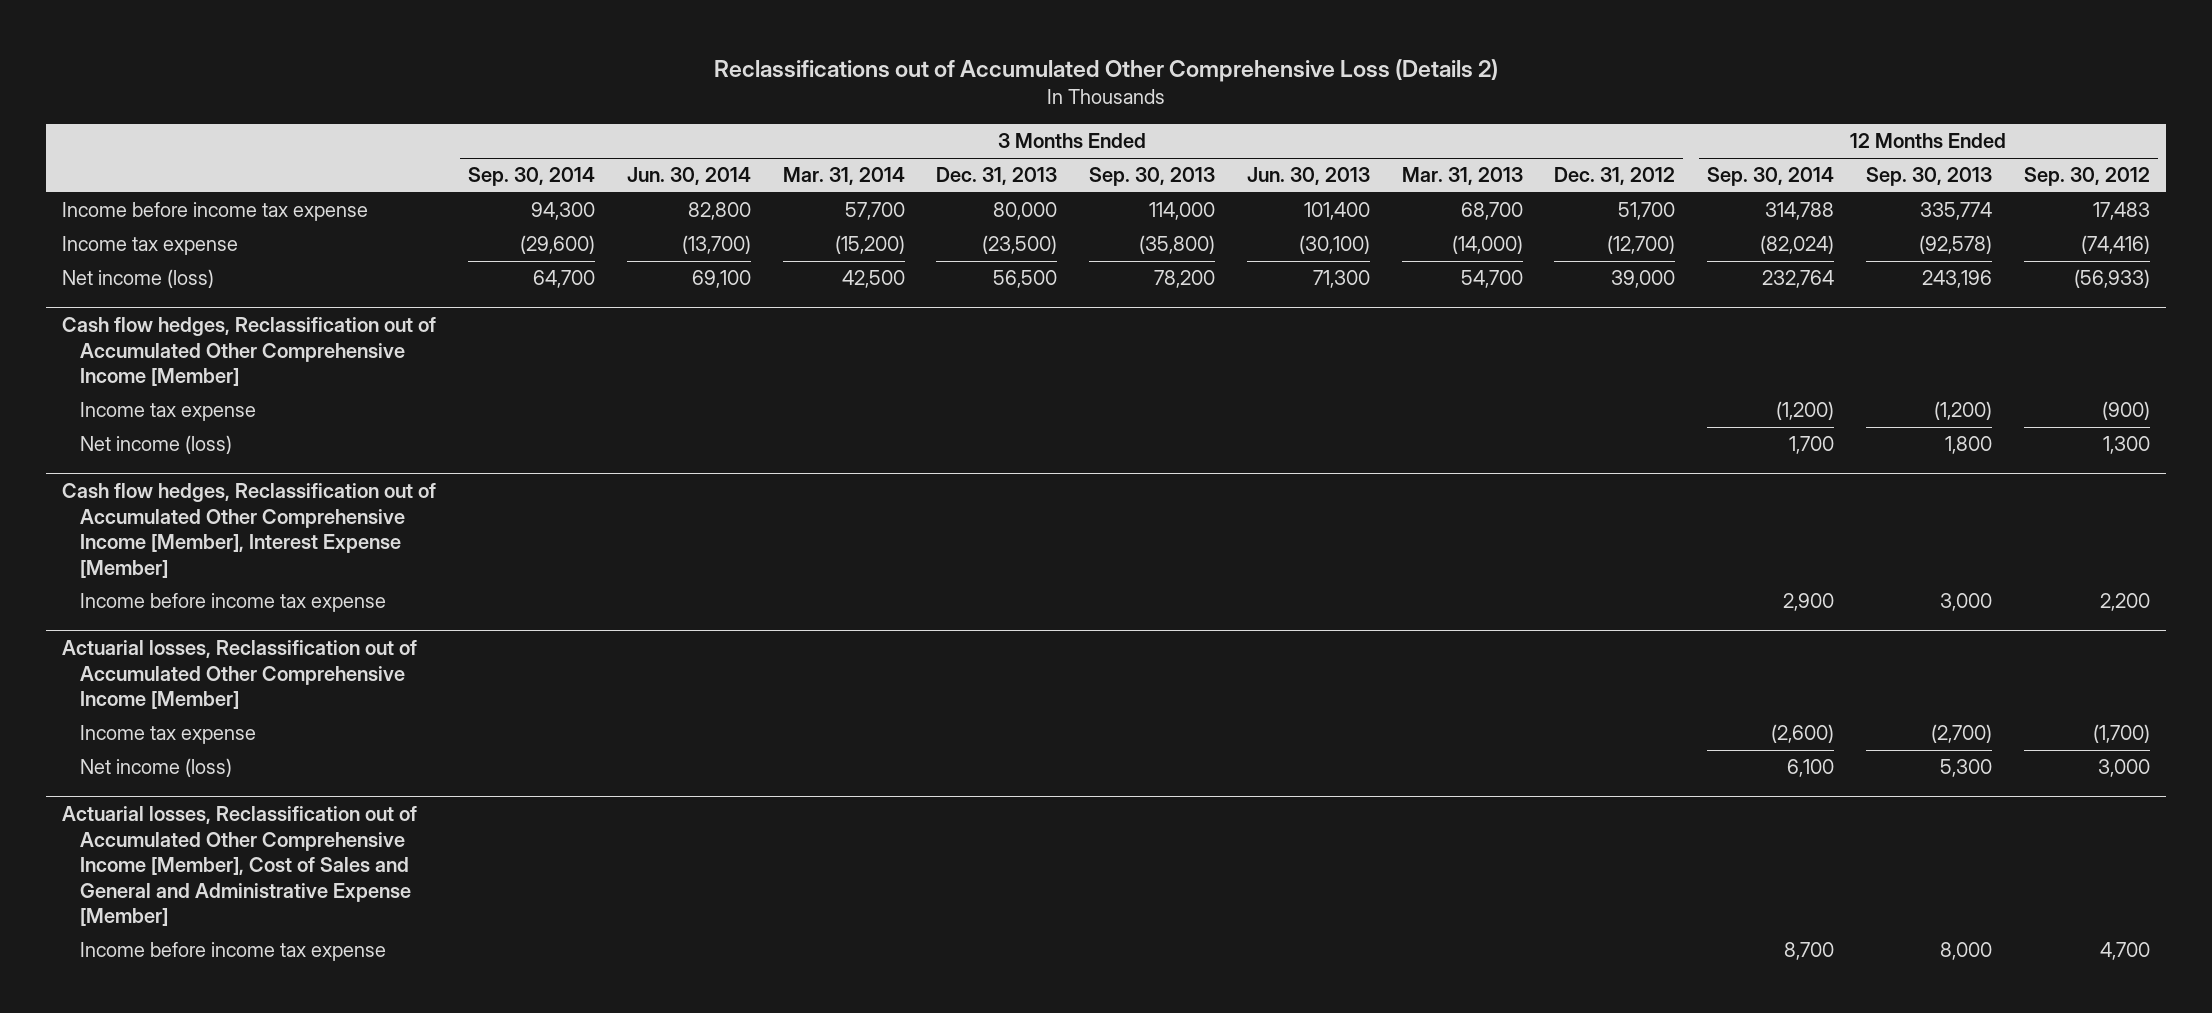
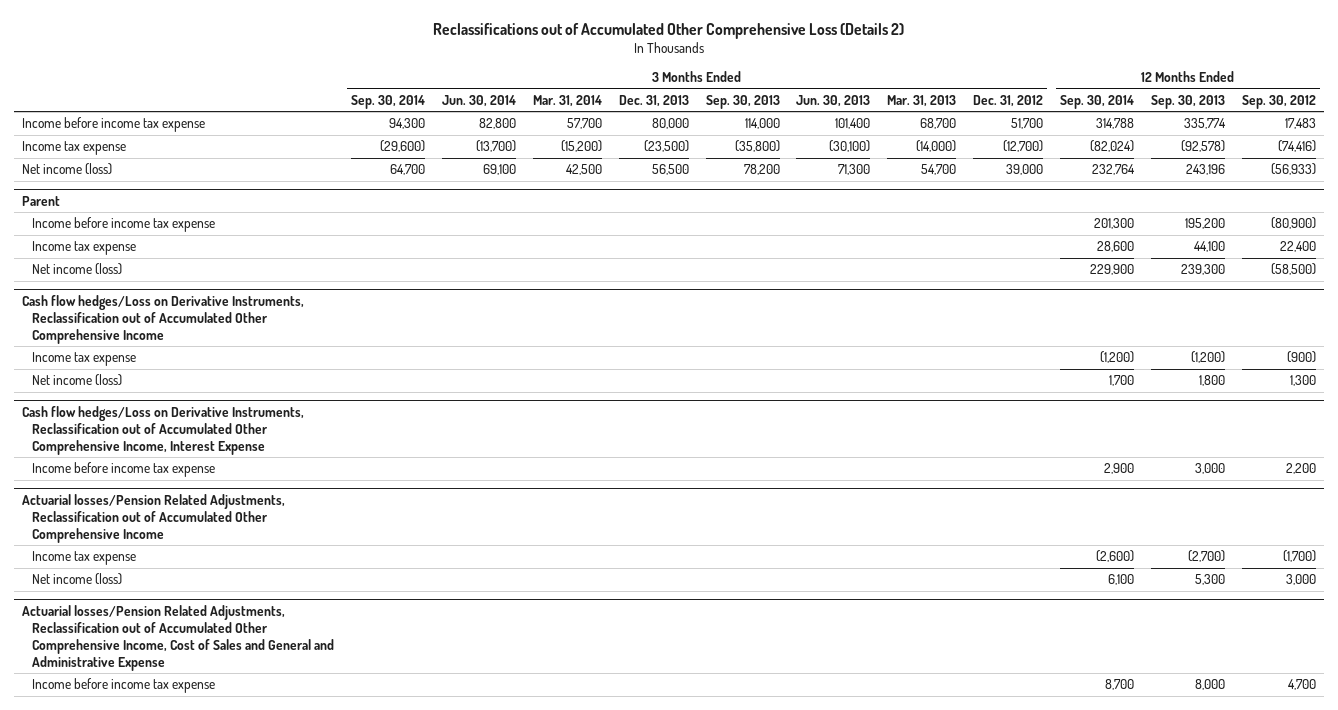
- Cash flow hedges, Reclassification out of Accumulated Other Comprehensive Income [Member]
+ Parent
+ Income before income tax expense | | | | | | | | | 201,300 | 195,200 | (80,900)
+ Income tax expense | | | | | | | | | 28,600 | 44,100 | 22,400
+ Net income (loss) | | | | | | | | | 229,900 | 239,300 | (58,500)
+ Cash flow hedges/Loss on Derivative Instruments, Reclassification out of Accumulated Other Comprehensive Income
- Cash flow hedges, Reclassification out of Accumulated Other Comprehensive Income [Member], Interest Expense [Member]
+ Cash flow hedges/Loss on Derivative Instruments, Reclassification out of Accumulated Other Comprehensive Income, Interest Expense
- Actuarial losses, Reclassification out of Accumulated Other Comprehensive Income [Member]
+ Actuarial losses/Pension Related Adjustments, Reclassification out of Accumulated Other Comprehensive Income
- Actuarial losses, Reclassification out of Accumulated Other Comprehensive Income [Member], Cost of Sales and General and Administrative Expense [Member]
+ Actuarial losses/Pension Related Adjustments, Reclassification out of Accumulated Other Comprehensive Income, Cost of Sales and General and Administrative Expense

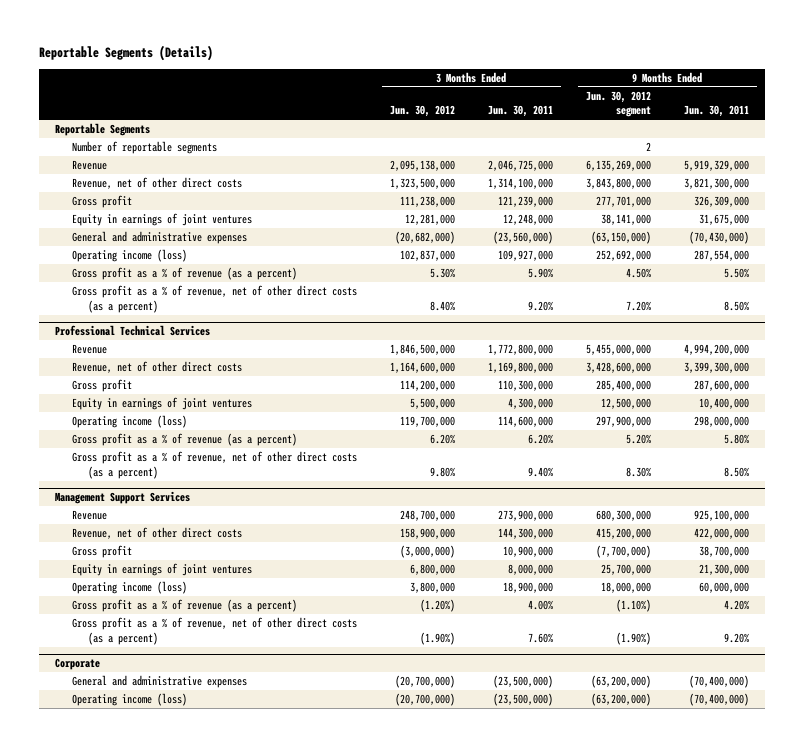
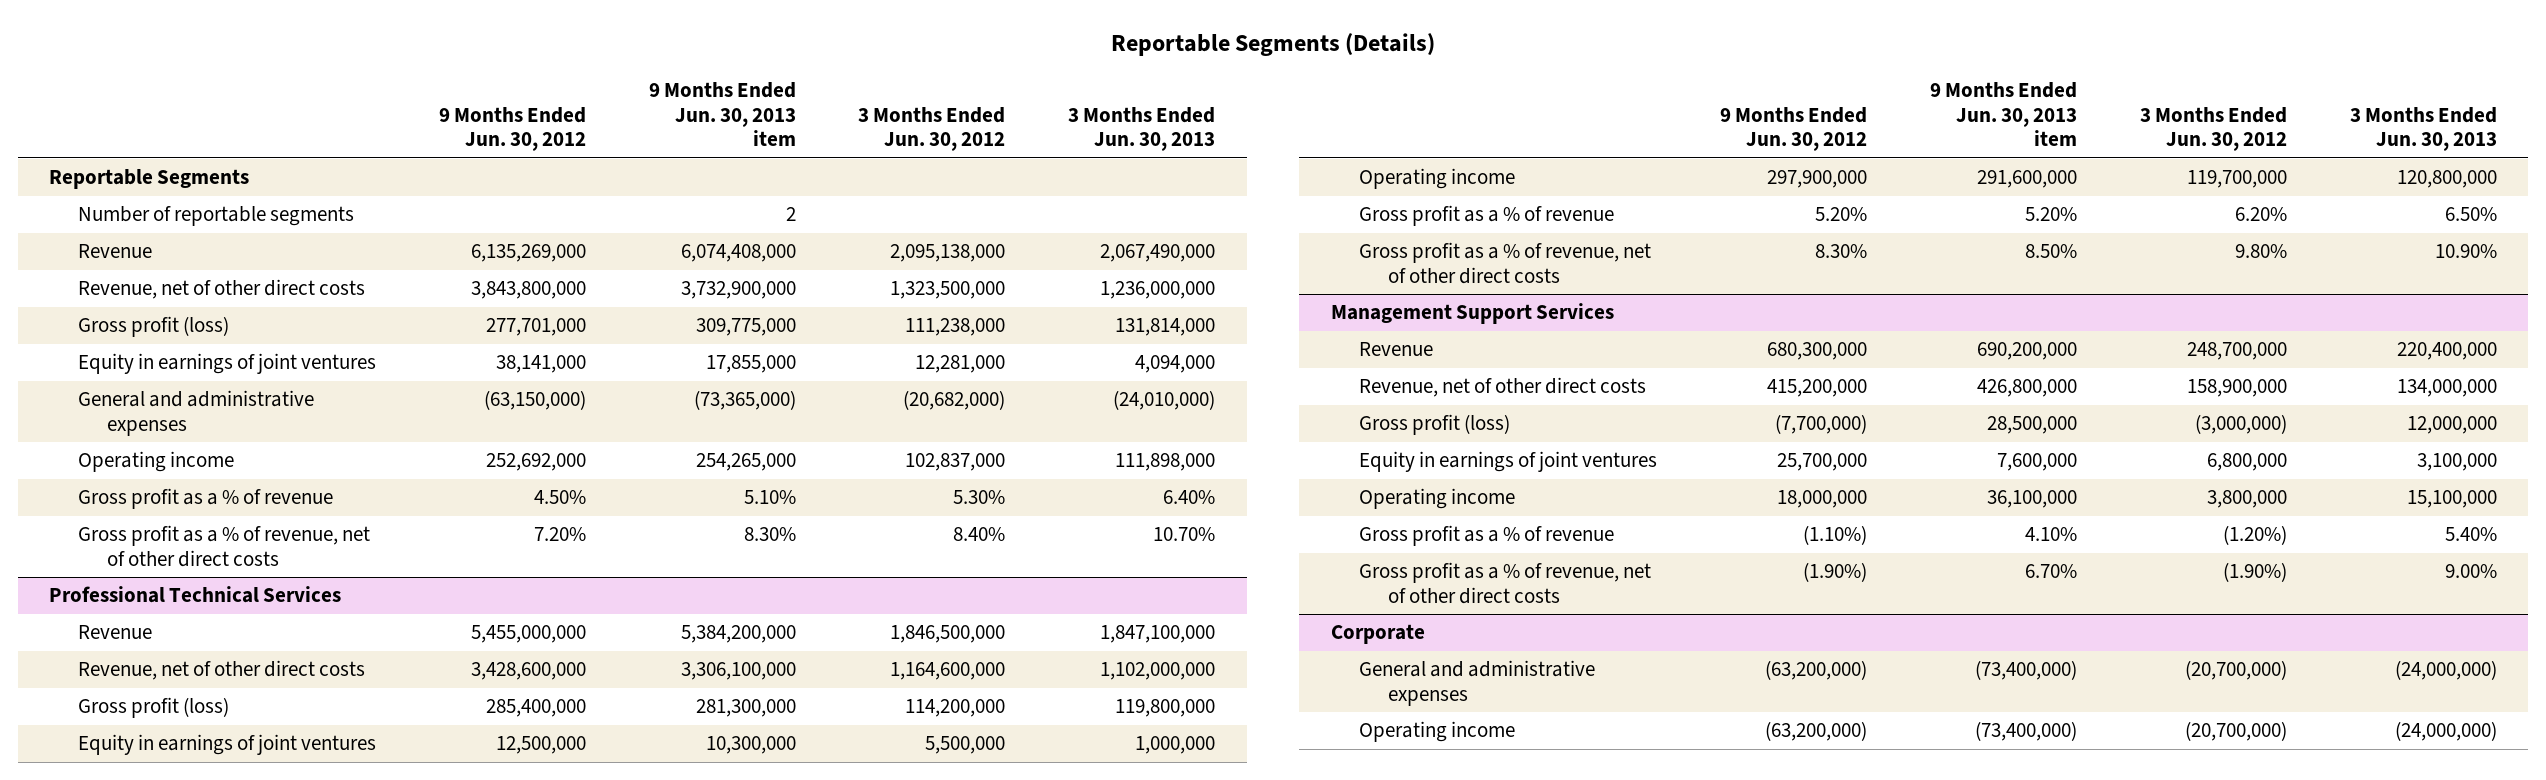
- | 3 Months Ended Jun. 30, 2012 | 3 Months Ended Jun. 30, 2011 | 9 Months Ended Jun. 30, 2012 segment | 9 Months Ended Jun. 30, 2011
+ | 9 Months Ended Jun. 30, 2012 | 9 Months Ended Jun. 30, 2013 item | 3 Months Ended Jun. 30, 2012 | 3 Months Ended Jun. 30, 2013
- Gross profit | 111,238,000 | 121,239,000 | 277,701,000 | 326,309,000
+ Gross profit (loss) | 277,701,000 | 309,775,000 | 111,238,000 | 131,814,000
- Operating income (loss) | 102,837,000 | 109,927,000 | 252,692,000 | 287,554,000
- Gross profit as a % of revenue (as a percent) | 5.30% | 5.90% | 4.50% | 5.50%
- Gross profit as a % of revenue, net of other direct costs (as a percent) | 8.40% | 9.20% | 7.20% | 8.50%
+ Operating income | 252,692,000 | 254,265,000 | 102,837,000 | 111,898,000
+ Gross profit as a % of revenue | 4.50% | 5.10% | 5.30% | 6.40%
+ Gross profit as a % of revenue, net of other direct costs | 7.20% | 8.30% | 8.40% | 10.70%
@ Professional Technical Services
- Gross profit | 114,200,000 | 110,300,000 | 285,400,000 | 287,600,000
+ Gross profit (loss) | 285,400,000 | 281,300,000 | 114,200,000 | 119,800,000
- Operating income (loss) | 119,700,000 | 114,600,000 | 297,900,000 | 298,000,000
- Gross profit as a % of revenue (as a percent) | 6.20% | 6.20% | 5.20% | 5.80%
- Gross profit as a % of revenue, net of other direct costs (as a percent) | 9.80% | 9.40% | 8.30% | 8.50%
+ Operating income | 297,900,000 | 291,600,000 | 119,700,000 | 120,800,000
+ Gross profit as a % of revenue | 5.20% | 5.20% | 6.20% | 6.50%
+ Gross profit as a % of revenue, net of other direct costs | 8.30% | 8.50% | 9.80% | 10.90%
@ Management Support Services
- Gross profit | (3,000,000) | 10,900,000 | (7,700,000) | 38,700,000
+ Gross profit (loss) | (7,700,000) | 28,500,000 | (3,000,000) | 12,000,000
- Operating income (loss) | 3,800,000 | 18,900,000 | 18,000,000 | 60,000,000
- Gross profit as a % of revenue (as a percent) | (1.20%) | 4.00% | (1.10%) | 4.20%
- Gross profit as a % of revenue, net of other direct costs (as a percent) | (1.90%) | 7.60% | (1.90%) | 9.20%
+ Operating income | 18,000,000 | 36,100,000 | 3,800,000 | 15,100,000
+ Gross profit as a % of revenue | (1.10%) | 4.10% | (1.20%) | 5.40%
+ Gross profit as a % of revenue, net of other direct costs | (1.90%) | 6.70% | (1.90%) | 9.00%
@ Corporate
- Operating income (loss) | (20,700,000) | (23,500,000) | (63,200,000) | (70,400,000)
+ Operating income | (63,200,000) | (73,400,000) | (20,700,000) | (24,000,000)

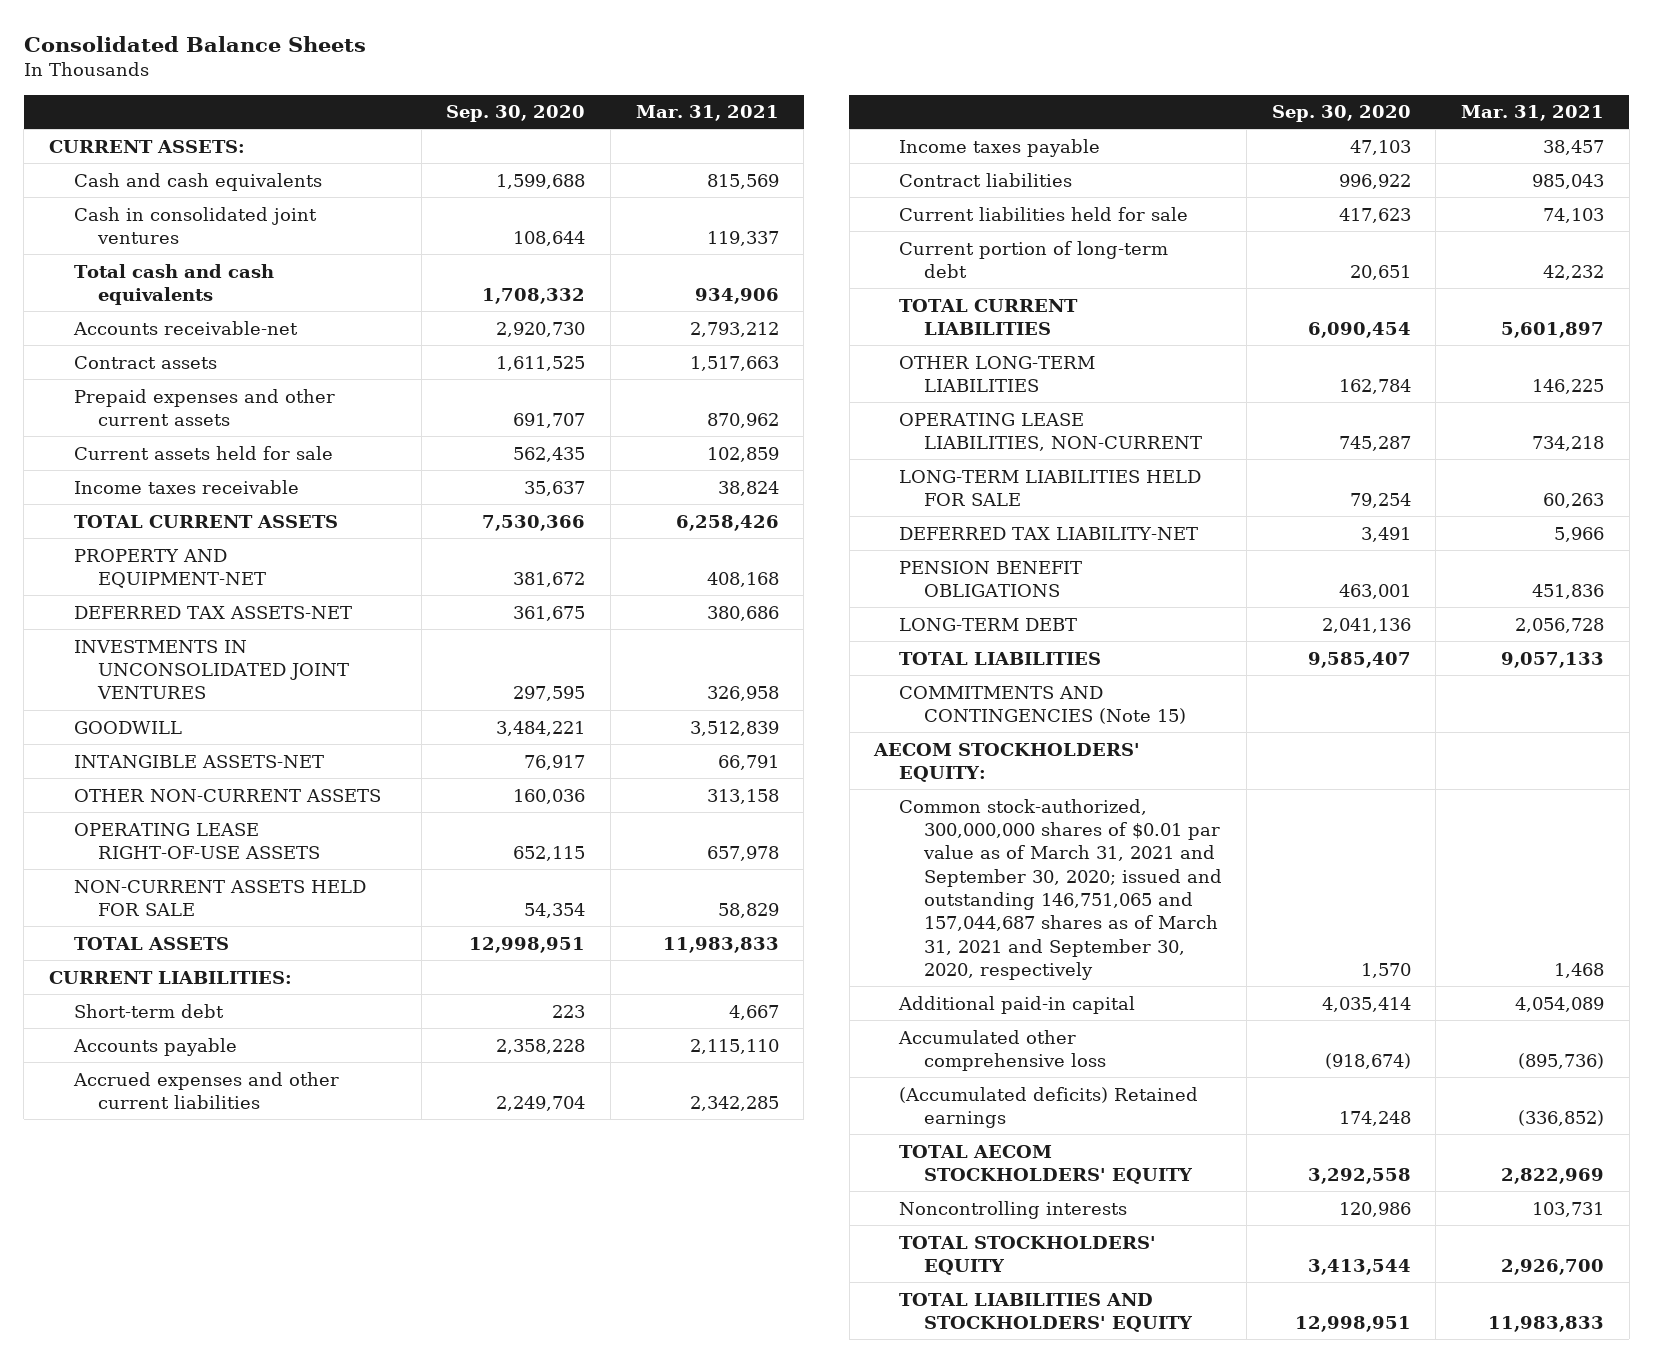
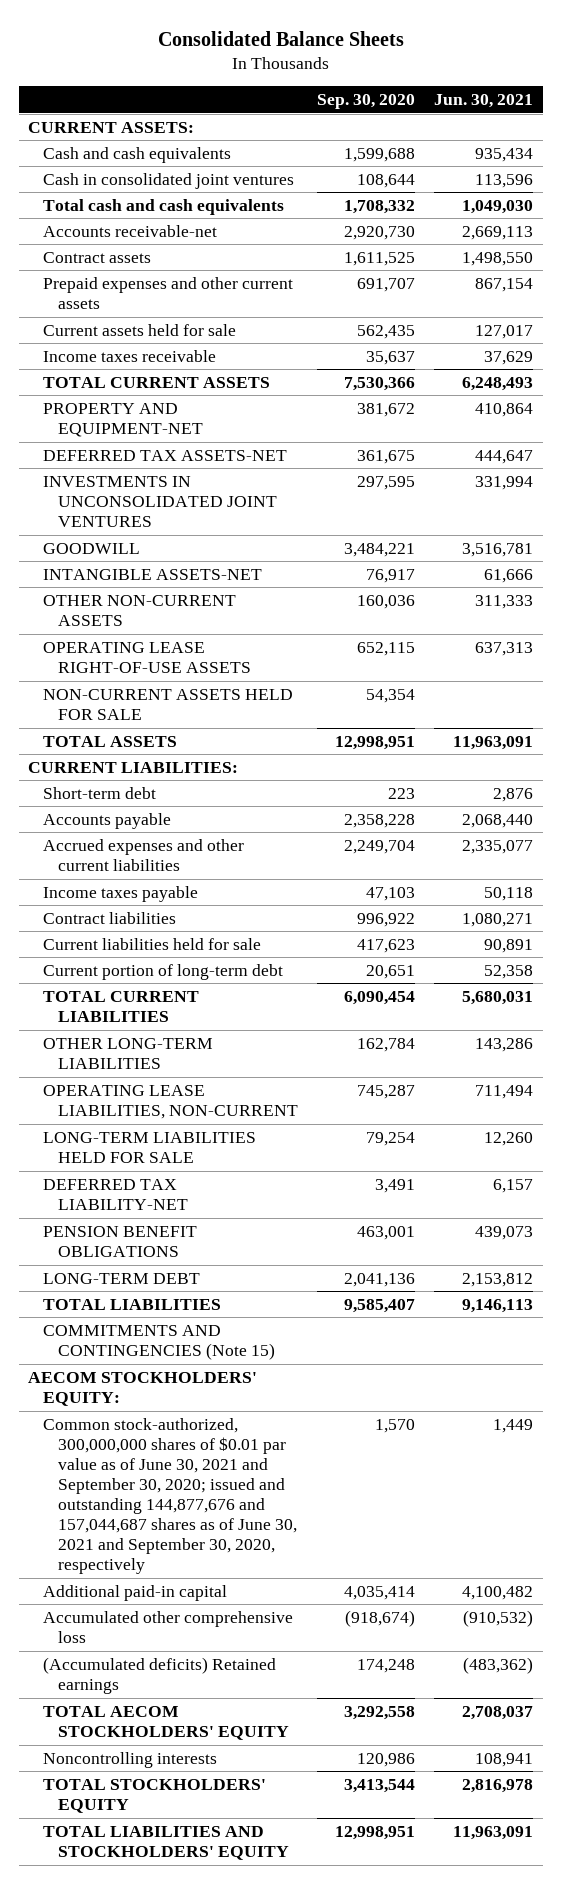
- | Sep. 30, 2020 | Mar. 31, 2021
+ | Sep. 30, 2020 | Jun. 30, 2021
- Common stock-authorized, 300,000,000 shares of $0.01 par value as of March 31, 2021 and September 30, 2020; issued and outstanding 146,751,065 and 157,044,687 shares as of March 31, 2021 and September 30, 2020, respectively | 1,570 | 1,468
+ Common stock-authorized, 300,000,000 shares of $0.01 par value as of June 30, 2021 and September 30, 2020; issued and outstanding 144,877,676 and 157,044,687 shares as of June 30, 2021 and September 30, 2020, respectively | 1,570 | 1,449

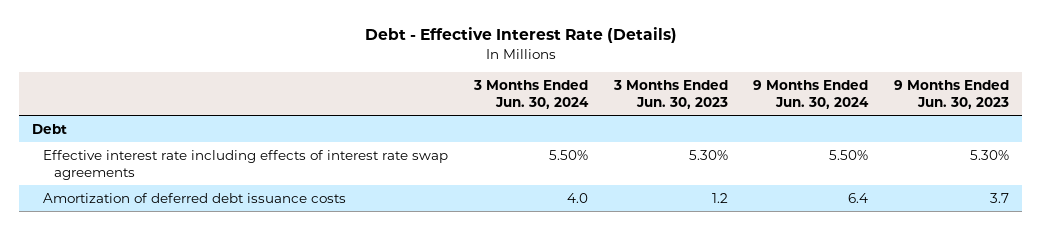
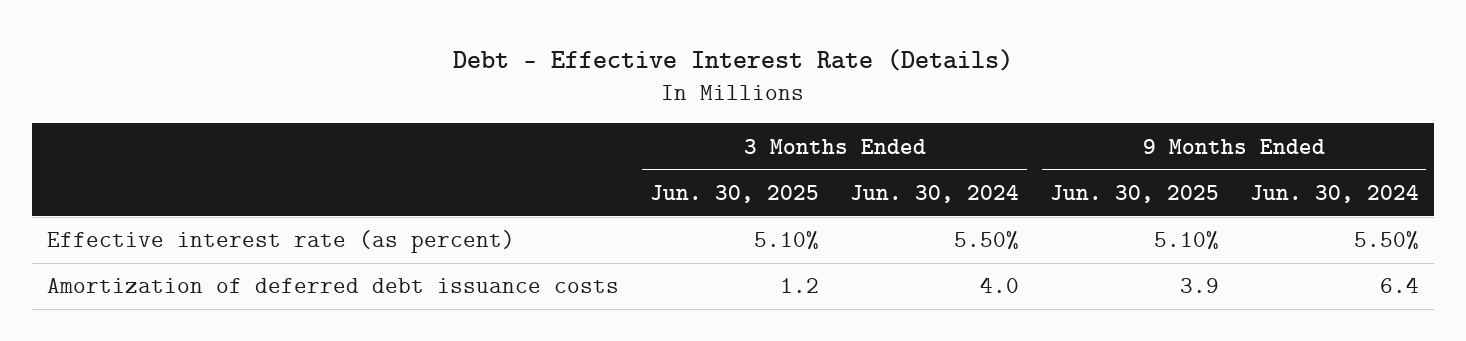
- | 3 Months Ended Jun. 30, 2024 | 3 Months Ended Jun. 30, 2023 | 9 Months Ended Jun. 30, 2024 | 9 Months Ended Jun. 30, 2023
+ | 3 Months Ended Jun. 30, 2025 | 3 Months Ended Jun. 30, 2024 | 9 Months Ended Jun. 30, 2025 | 9 Months Ended Jun. 30, 2024
- Debt
- Effective interest rate including effects of interest rate swap agreements | 5.50% | 5.30% | 5.50% | 5.30%
+ Effective interest rate (as percent) | 5.10% | 5.50% | 5.10% | 5.50%

